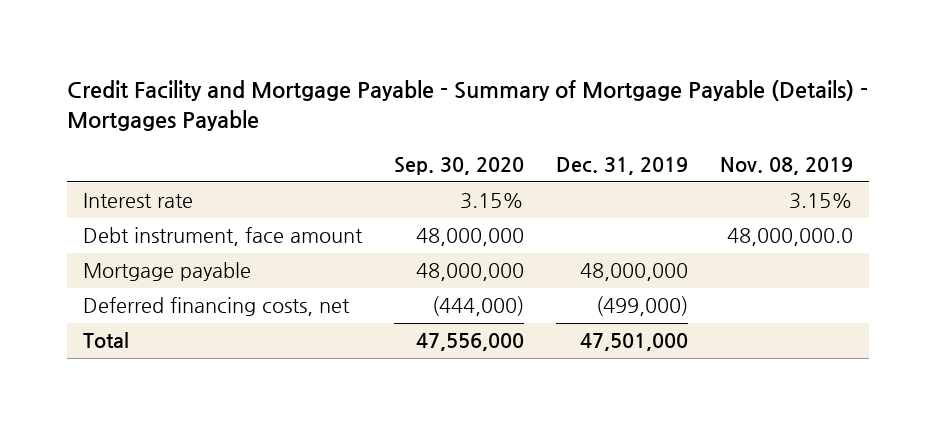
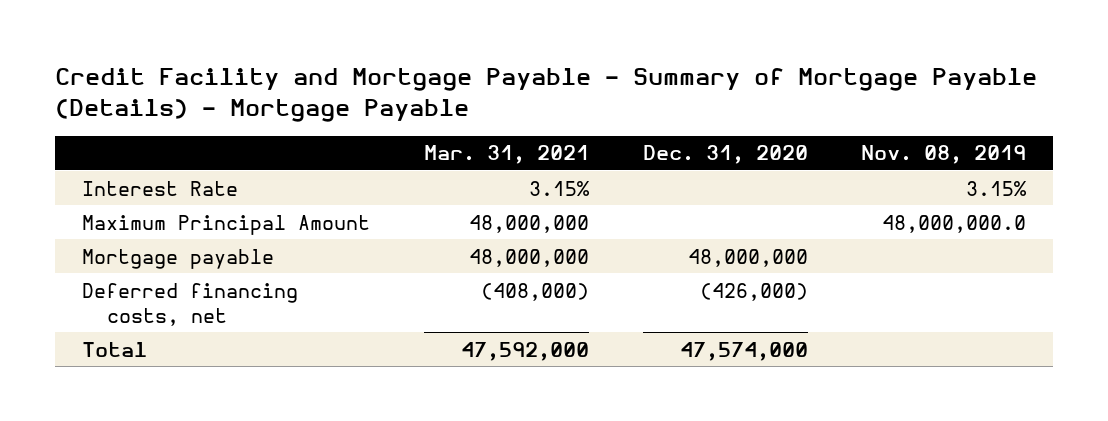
- Credit Facility and Mortgage Payable - Summary of Mortgage Payable (Details) - Mortgages Payable
+ Credit Facility and Mortgage Payable - Summary of Mortgage Payable (Details) - Mortgage Payable
- | Sep. 30, 2020 | Dec. 31, 2019 | Nov. 08, 2019
+ | Mar. 31, 2021 | Dec. 31, 2020 | Nov. 08, 2019
- Interest rate | 3.15% | | 3.15%
- Debt instrument, face amount | 48,000,000 | | 48,000,000.0
+ Interest Rate | 3.15% | | 3.15%
+ Maximum Principal Amount | 48,000,000 | | 48,000,000.0

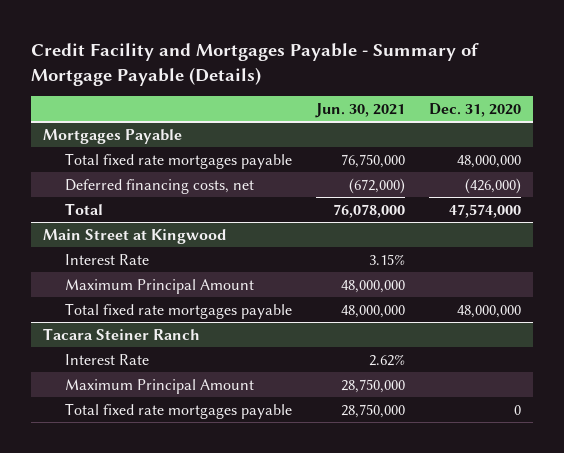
- Credit Facility and Mortgage Payable - Summary of Mortgage Payable (Details) - Mortgage Payable
+ Credit Facility and Mortgages Payable - Summary of Mortgage Payable (Details)
- | Mar. 31, 2021 | Dec. 31, 2020 | Nov. 08, 2019
+ | Jun. 30, 2021 | Dec. 31, 2020
- Interest Rate | 3.15% | | 3.15%
- Maximum Principal Amount | 48,000,000 | | 48,000,000.0
- Mortgage payable | 48,000,000 | 48,000,000 |
+ Mortgages Payable
+ Total fixed rate mortgages payable | 76,750,000 | 48,000,000
+ Main Street at Kingwood
+ Interest Rate | 3.15% |
+ Maximum Principal Amount | 48,000,000 |
+ Total fixed rate mortgages payable | 48,000,000 | 48,000,000
+ Tacara Steiner Ranch
+ Interest Rate | 2.62% |
+ Maximum Principal Amount | 28,750,000 |
+ Total fixed rate mortgages payable | 28,750,000 | 0

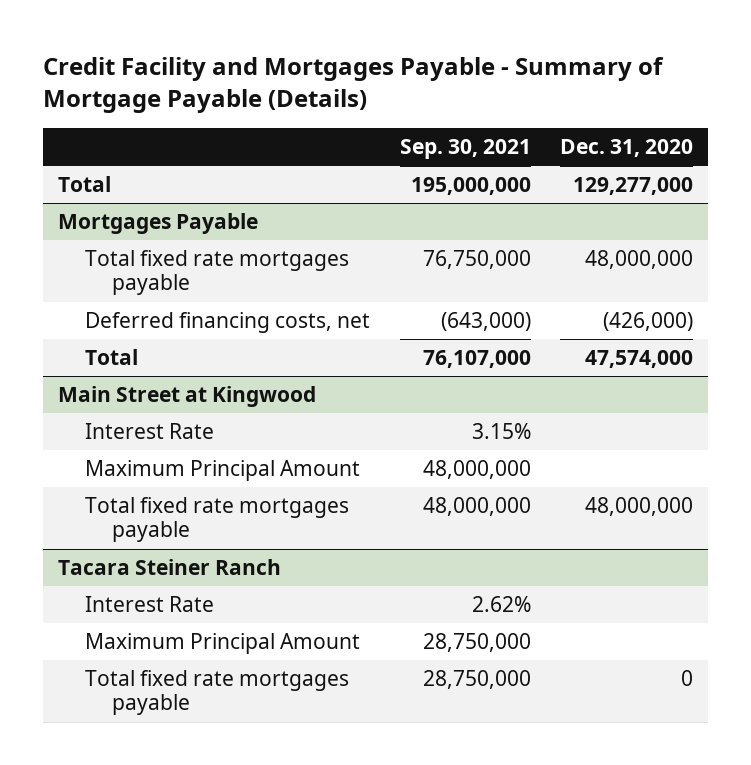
- | Jun. 30, 2021 | Dec. 31, 2020
+ | Sep. 30, 2021 | Dec. 31, 2020
+ Total | 195,000,000 | 129,277,000

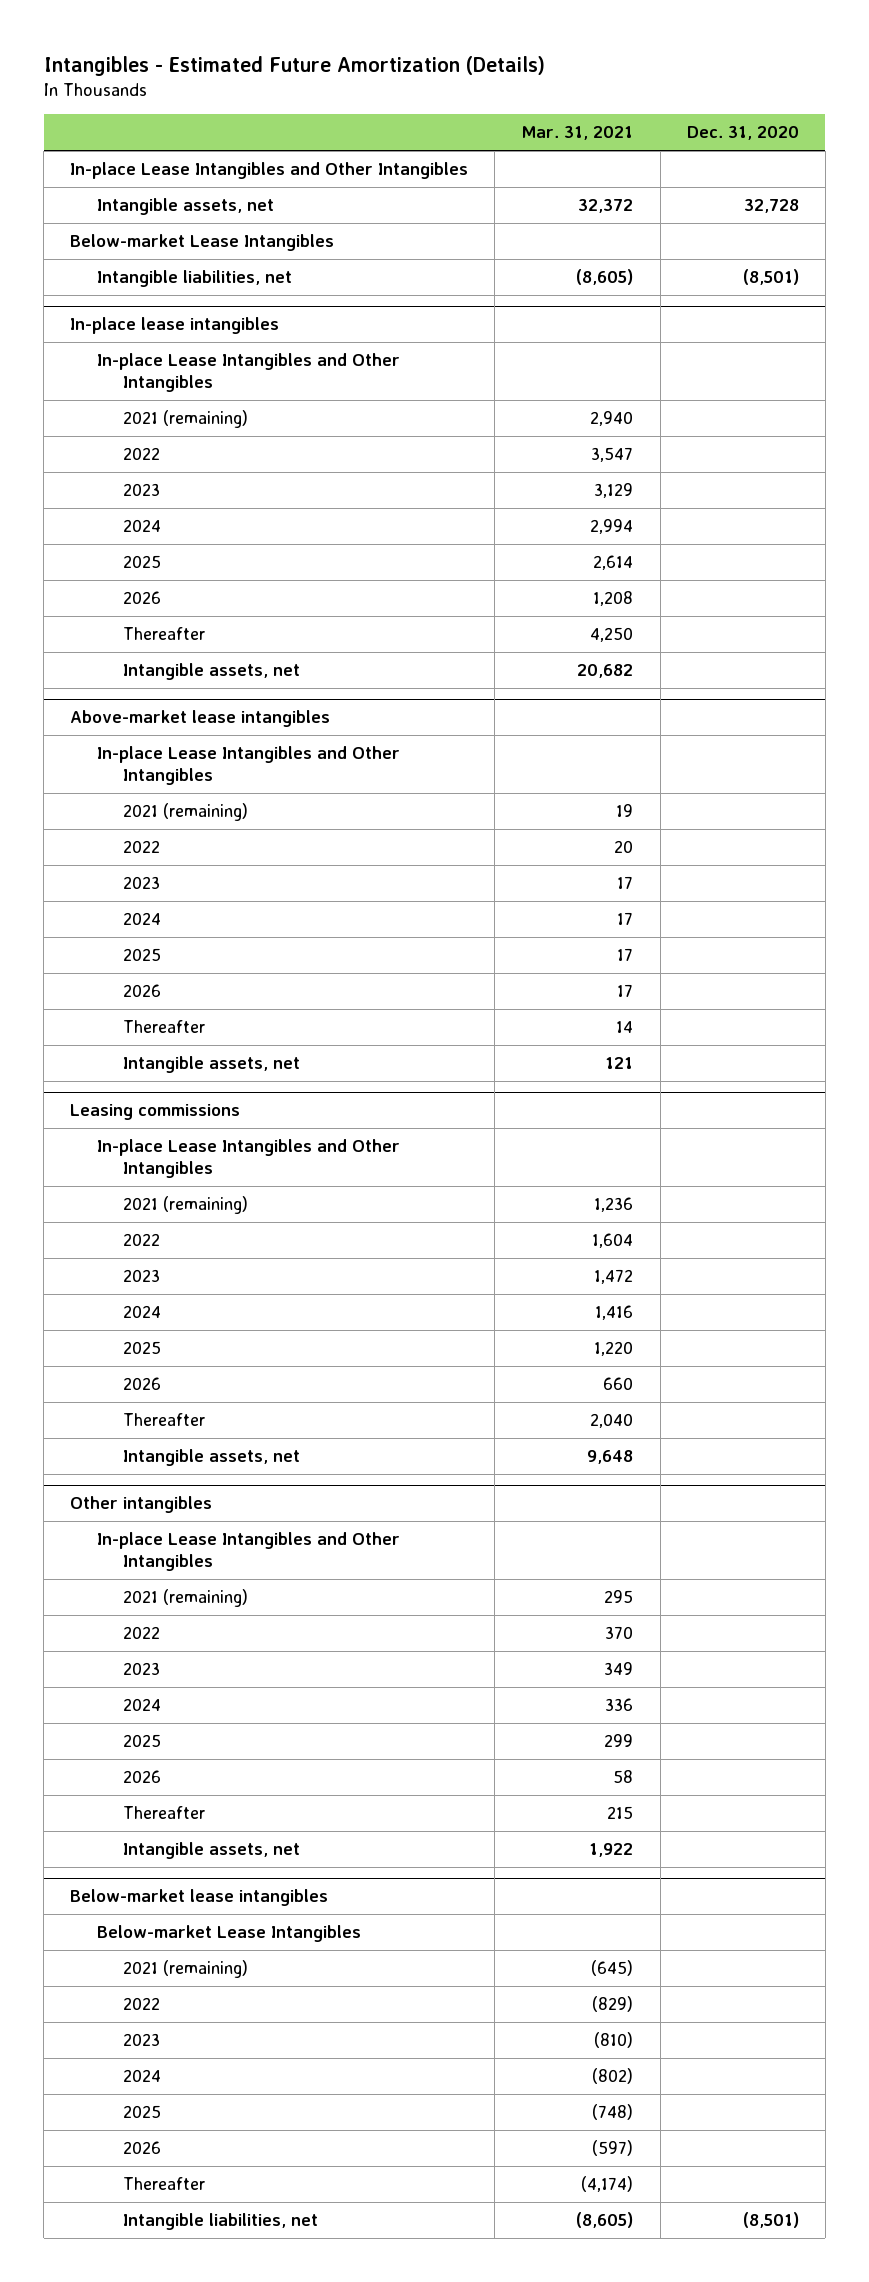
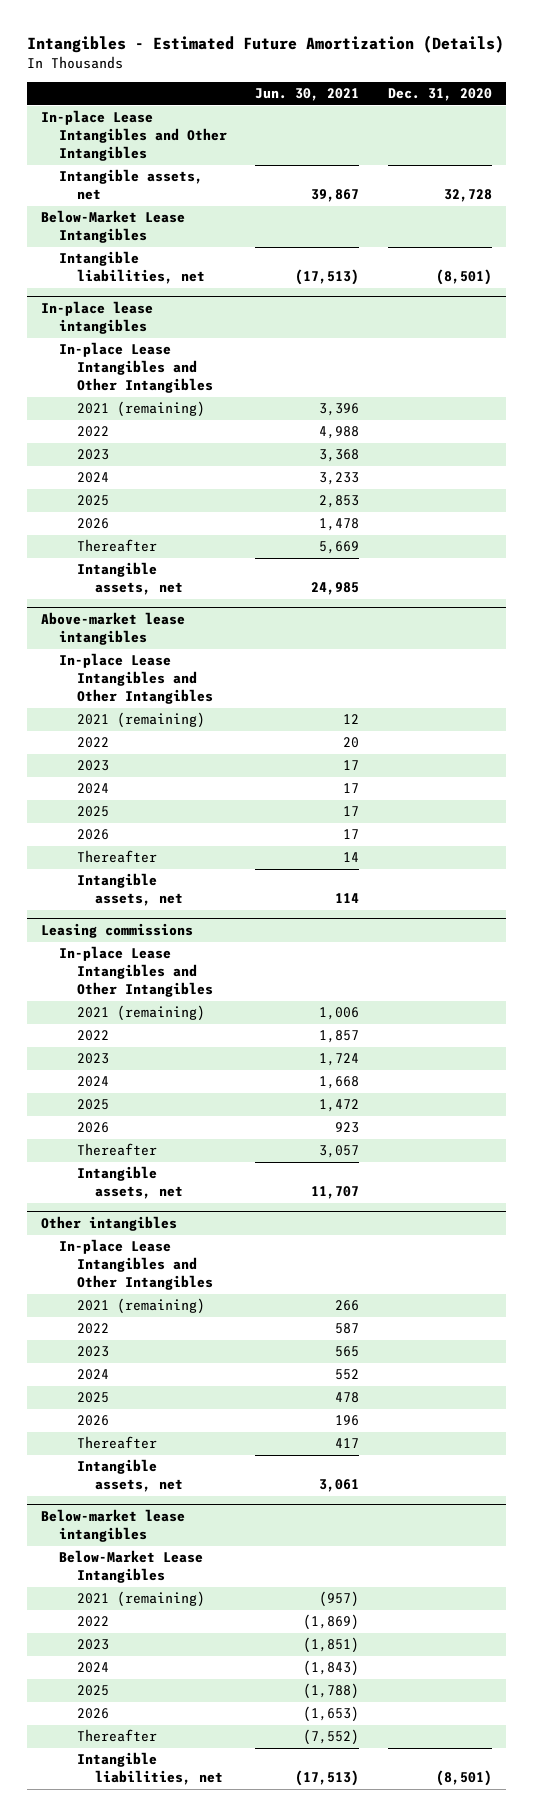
- | Mar. 31, 2021 | Dec. 31, 2020
+ | Jun. 30, 2021 | Dec. 31, 2020
- Below-market Lease Intangibles
+ Below-Market Lease Intangibles
@ Below-market lease intangibles
- Below-market Lease Intangibles
+ Below-Market Lease Intangibles

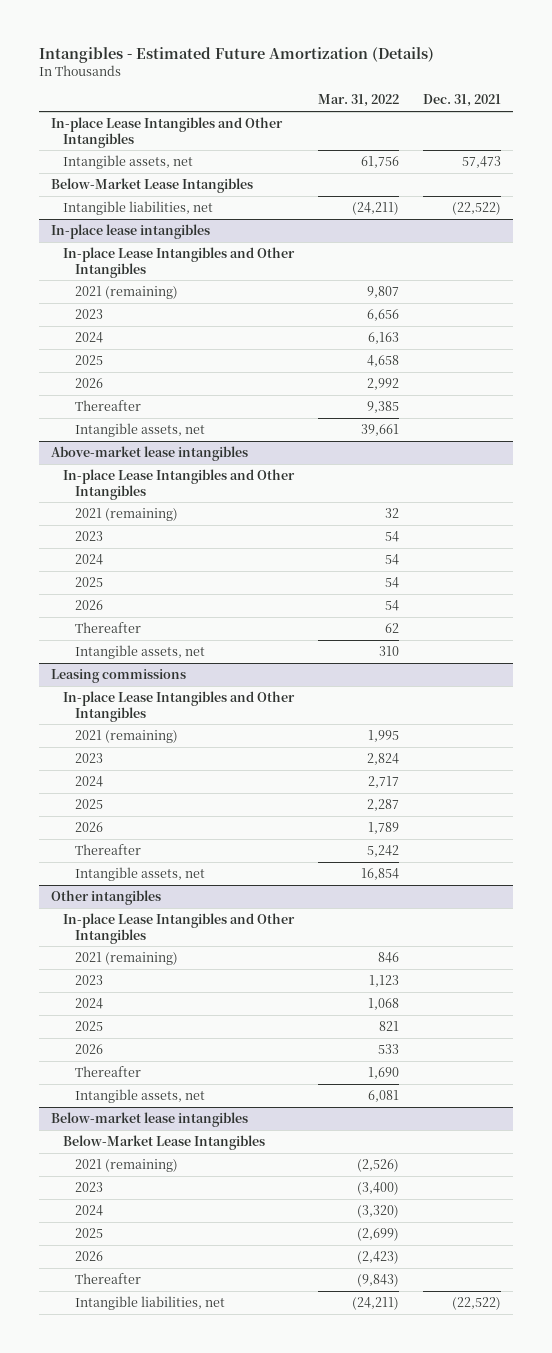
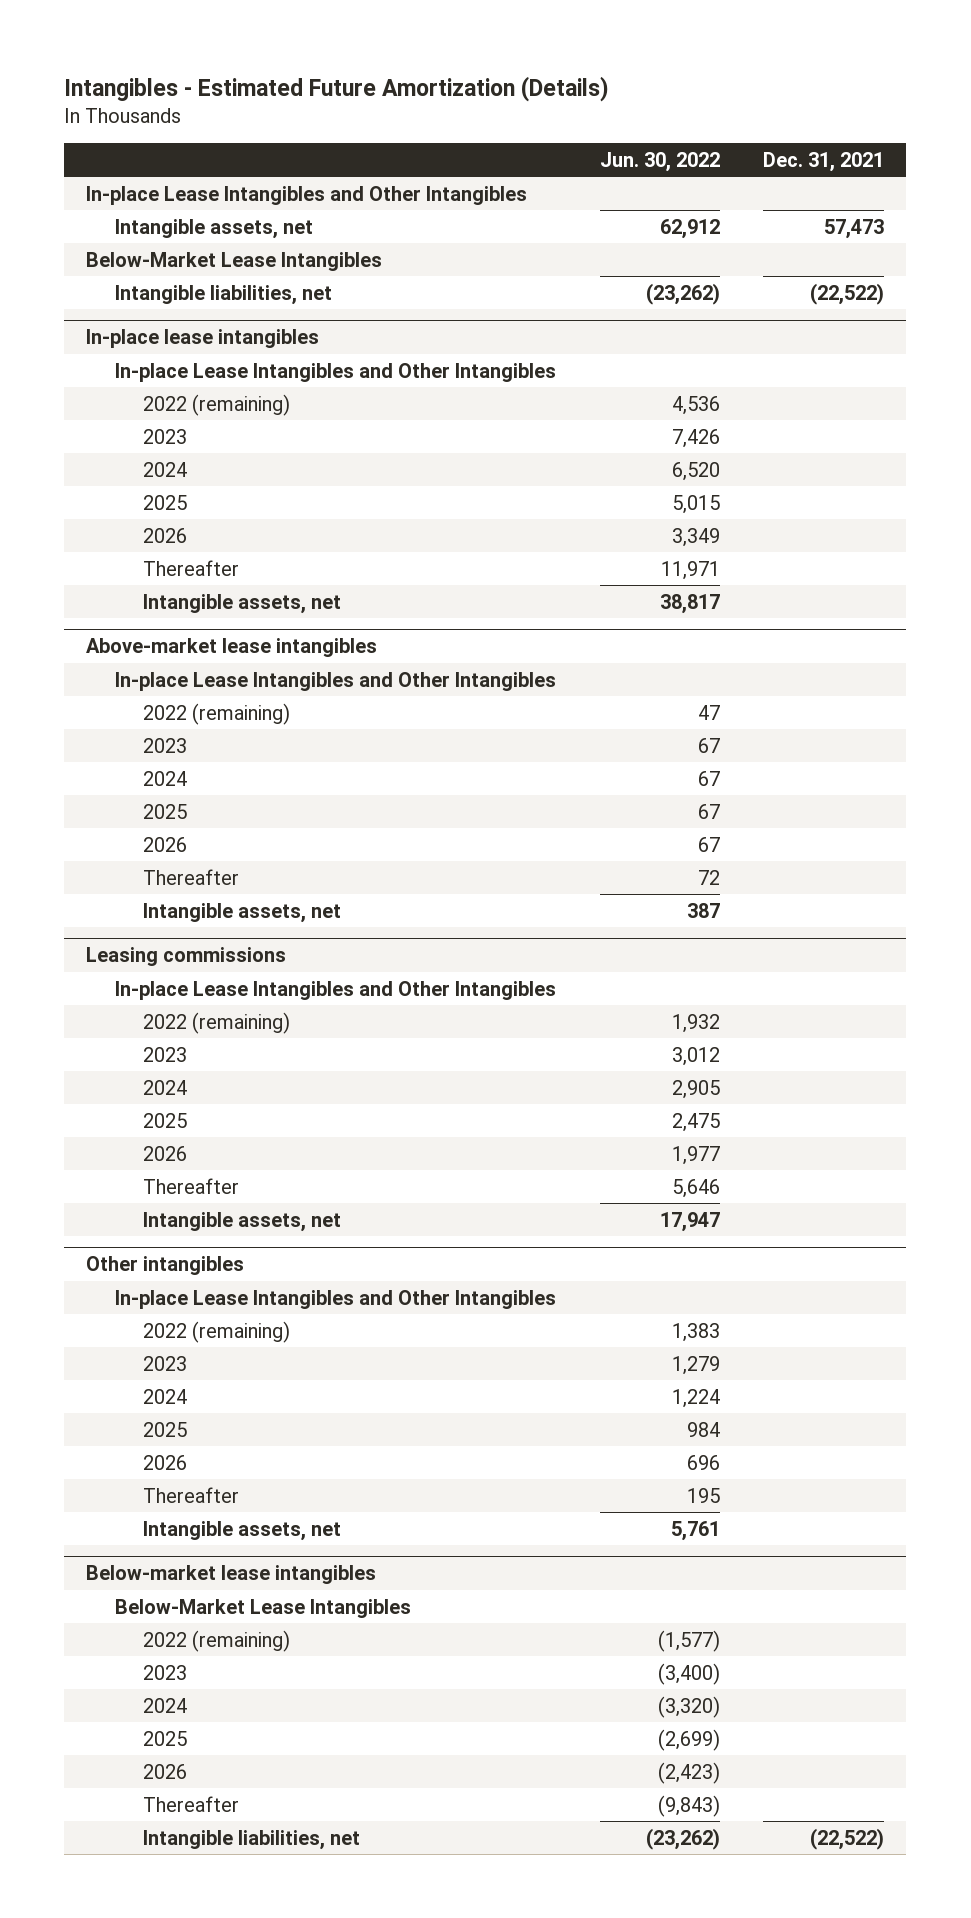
- | Mar. 31, 2022 | Dec. 31, 2021
+ | Jun. 30, 2022 | Dec. 31, 2021
@ In-place lease intangibles
- 2021 (remaining) | 9,807 |
+ 2022 (remaining) | 4,536 |
@ Above-market lease intangibles
- 2021 (remaining) | 32 |
+ 2022 (remaining) | 47 |
@ Leasing commissions
- 2021 (remaining) | 1,995 |
+ 2022 (remaining) | 1,932 |
@ Other intangibles
- 2021 (remaining) | 846 |
+ 2022 (remaining) | 1,383 |
@ Below-market lease intangibles
- 2021 (remaining) | (2,526) |
+ 2022 (remaining) | (1,577) |

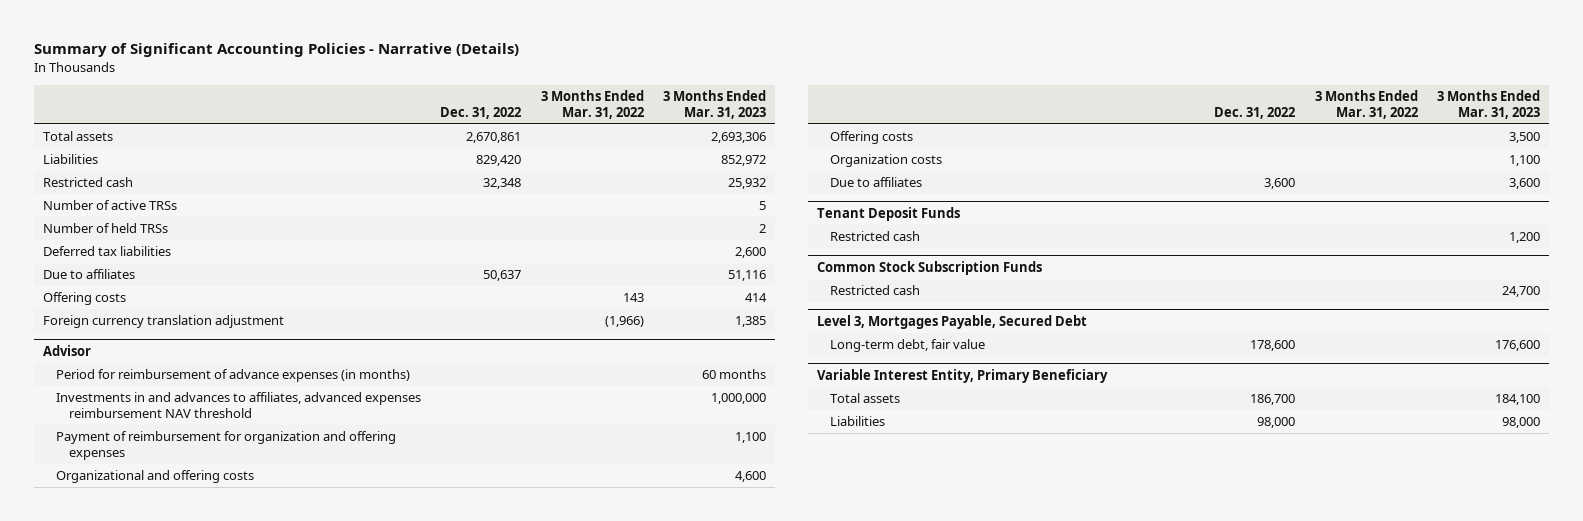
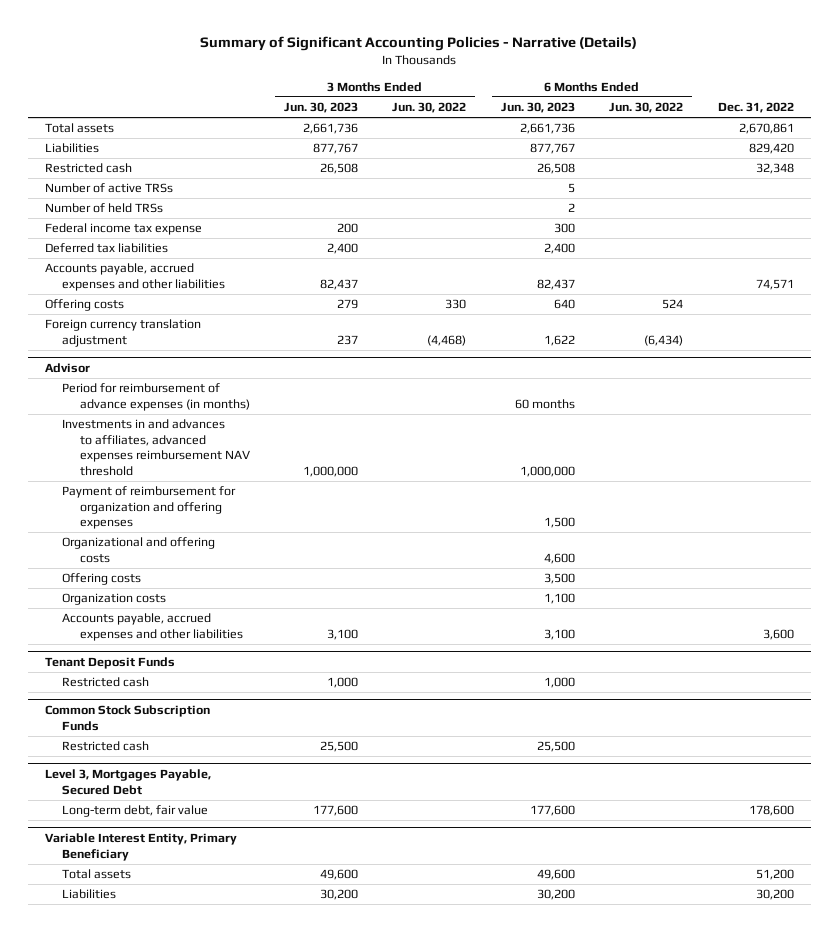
- | Dec. 31, 2022 | 3 Months Ended Mar. 31, 2022 | 3 Months Ended Mar. 31, 2023
+ | 3 Months Ended Jun. 30, 2023 | 3 Months Ended Jun. 30, 2022 | 6 Months Ended Jun. 30, 2023 | 6 Months Ended Jun. 30, 2022 | Dec. 31, 2022
+ Federal income tax expense | 200 | | 300 | |
- Due to affiliates | 50,637 | | 51,116
+ Accounts payable, accrued expenses and other liabilities | 82,437 | | 82,437 | | 74,571
@ Advisor
- Due to affiliates | 3,600 | | 3,600
+ Accounts payable, accrued expenses and other liabilities | 3,100 | | 3,100 | | 3,600
@ Variable Interest Entity, Primary Beneficiary
- Total assets | 186,700 | | 184,100
- Liabilities | 98,000 | | 98,000
+ Total assets | 49,600 | | 49,600 | | 51,200
+ Liabilities | 30,200 | | 30,200 | | 30,200

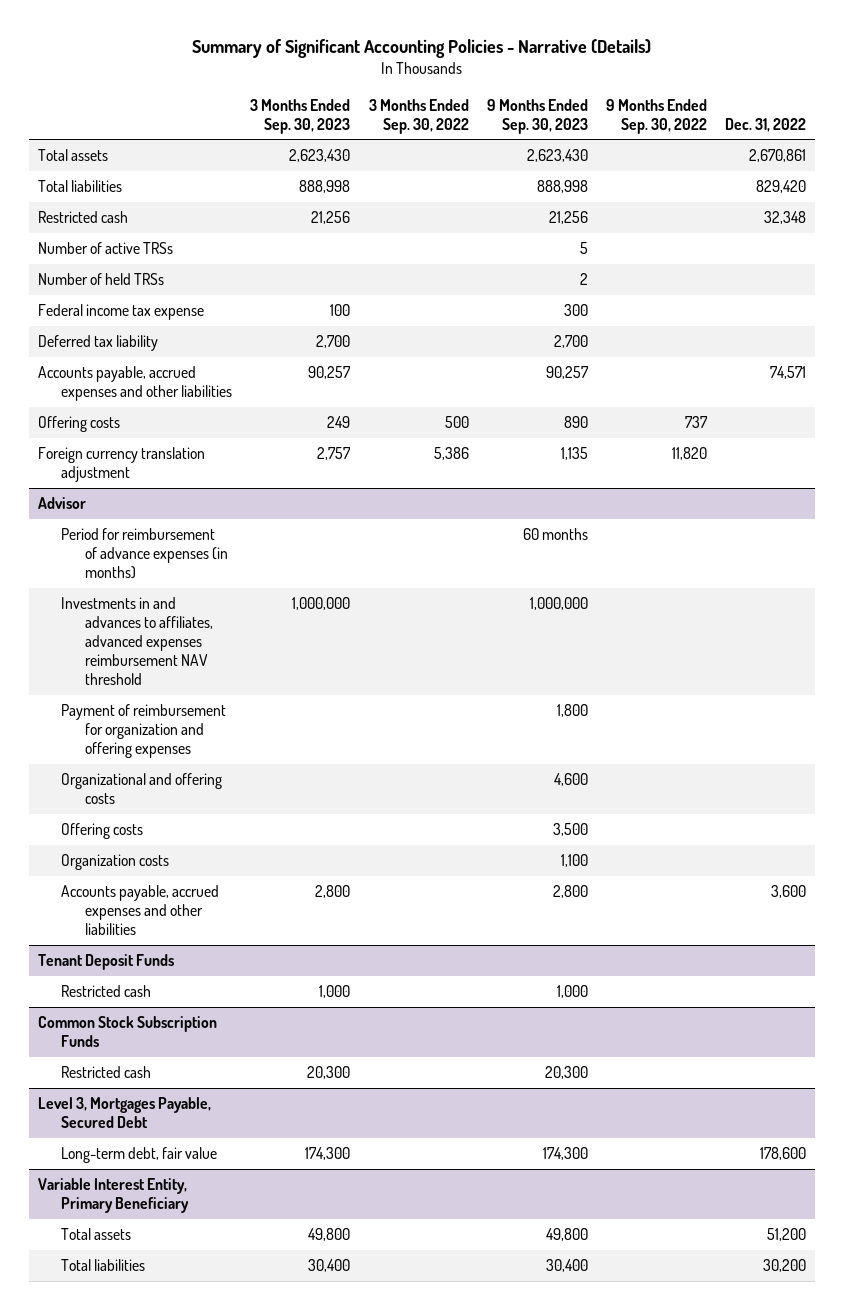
- | 3 Months Ended Jun. 30, 2023 | 3 Months Ended Jun. 30, 2022 | 6 Months Ended Jun. 30, 2023 | 6 Months Ended Jun. 30, 2022 | Dec. 31, 2022
+ | 3 Months Ended Sep. 30, 2023 | 3 Months Ended Sep. 30, 2022 | 9 Months Ended Sep. 30, 2023 | 9 Months Ended Sep. 30, 2022 | Dec. 31, 2022
- Liabilities | 877,767 | | 877,767 | | 829,420
+ Total liabilities | 888,998 | | 888,998 | | 829,420
- Deferred tax liabilities | 2,400 | | 2,400 | |
+ Deferred tax liability | 2,700 | | 2,700 | |
@ Variable Interest Entity, Primary Beneficiary
- Liabilities | 30,200 | | 30,200 | | 30,200
+ Total liabilities | 30,400 | | 30,400 | | 30,200

